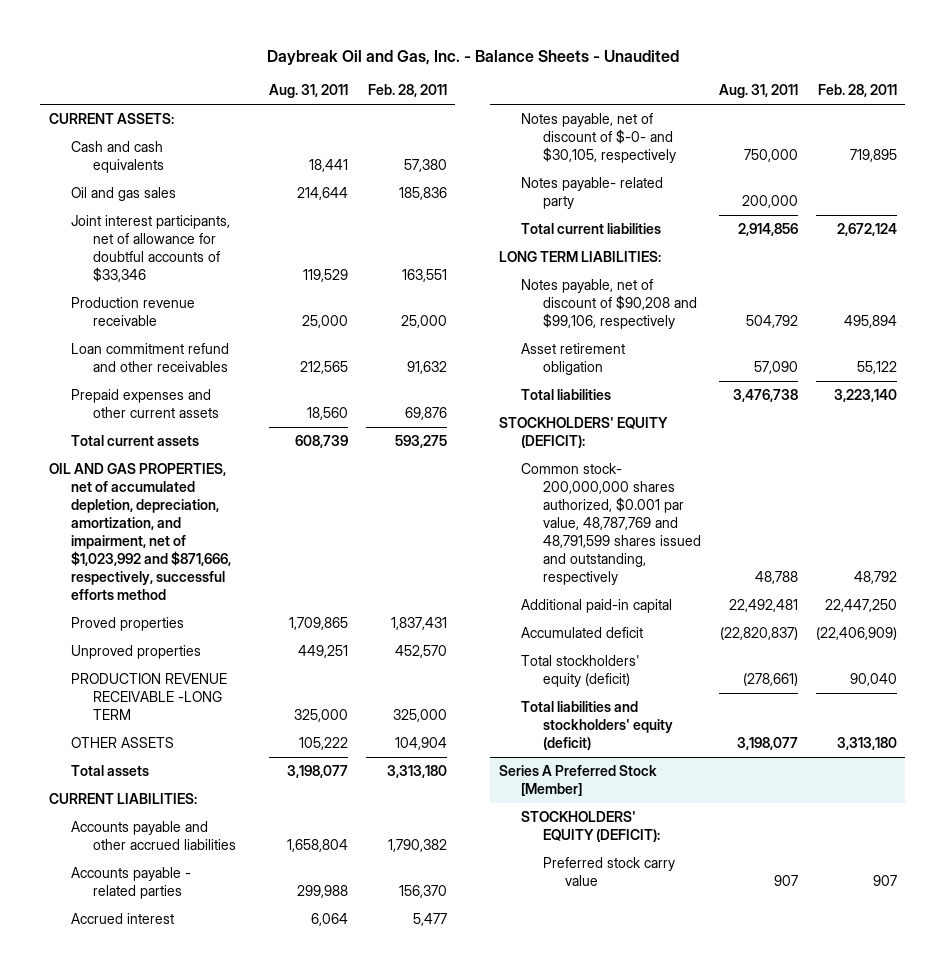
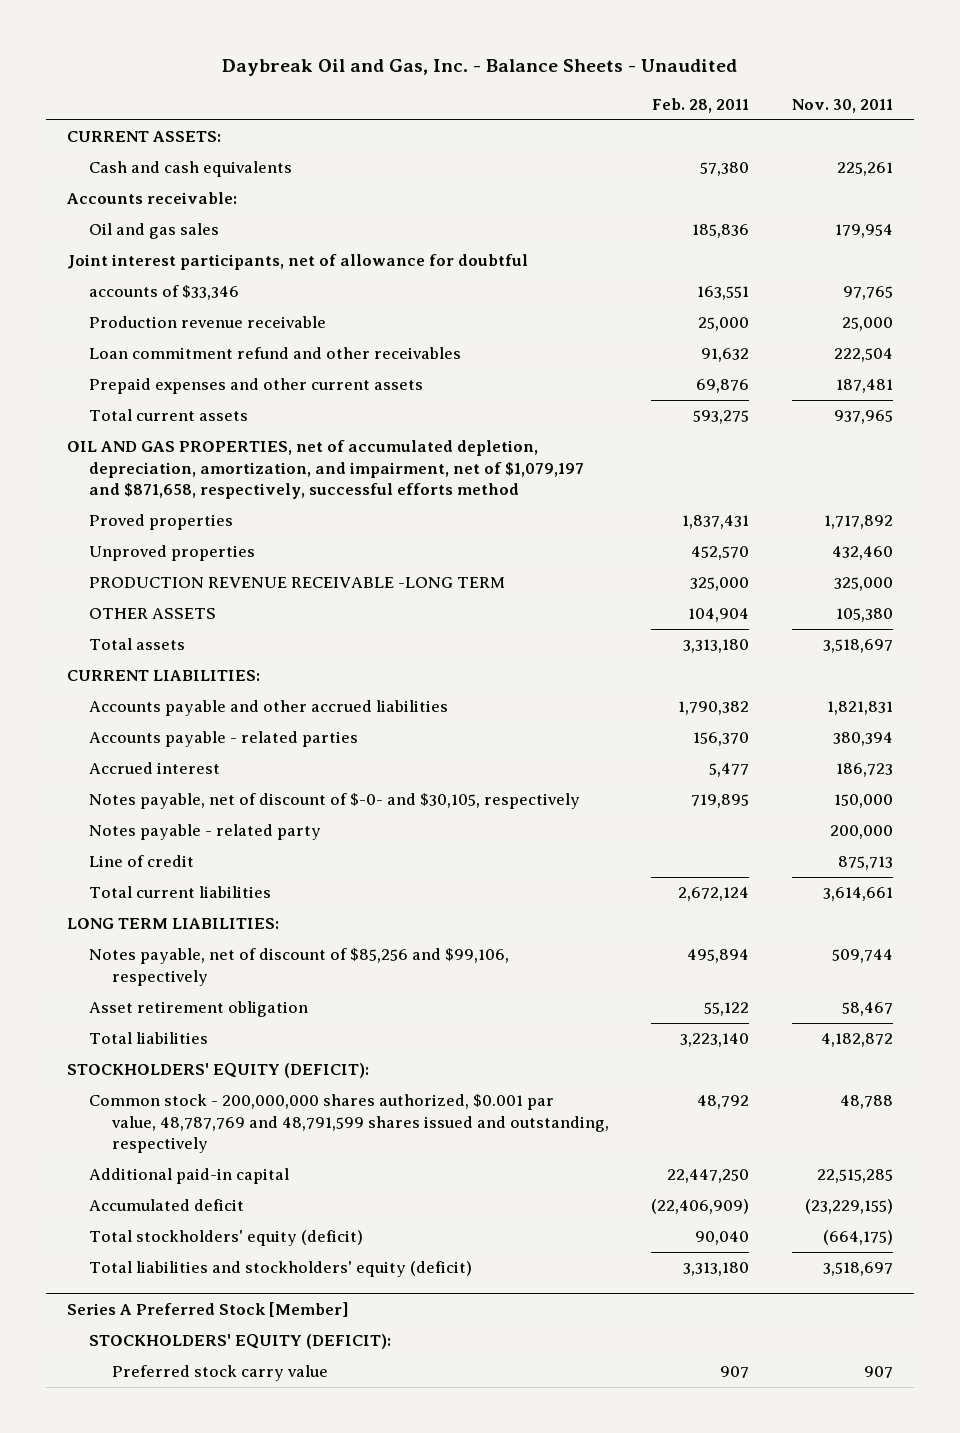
- | Aug. 31, 2011 | Feb. 28, 2011
+ | Feb. 28, 2011 | Nov. 30, 2011
+ Accounts receivable:
- Joint interest participants, net of allowance for doubtful accounts of $33,346 | 119,529 | 163,551
+ Joint interest participants, net of allowance for doubtful
+ accounts of $33,346 | 163,551 | 97,765
- OIL AND GAS PROPERTIES, net of accumulated depletion, depreciation, amortization, and impairment, net of $1,023,992 and $871,666, respectively, successful efforts method
+ OIL AND GAS PROPERTIES, net of accumulated depletion, depreciation, amortization, and impairment, net of $1,079,197 and $871,658, respectively, successful efforts method
- Notes payable- related party | 200,000 |
+ Notes payable - related party | | 200,000
+ Line of credit | | 875,713
- Notes payable, net of discount of $90,208 and $99,106, respectively | 504,792 | 495,894
+ Notes payable, net of discount of $85,256 and $99,106, respectively | 495,894 | 509,744
- Common stock- 200,000,000 shares authorized, $0.001 par value, 48,787,769 and 48,791,599 shares issued and outstanding, respectively | 48,788 | 48,792
+ Common stock - 200,000,000 shares authorized, $0.001 par value, 48,787,769 and 48,791,599 shares issued and outstanding, respectively | 48,792 | 48,788

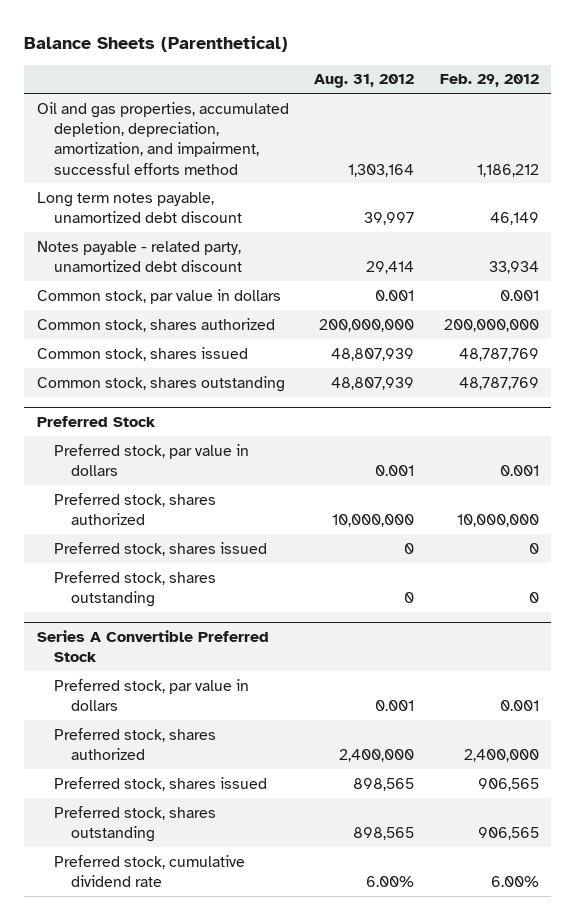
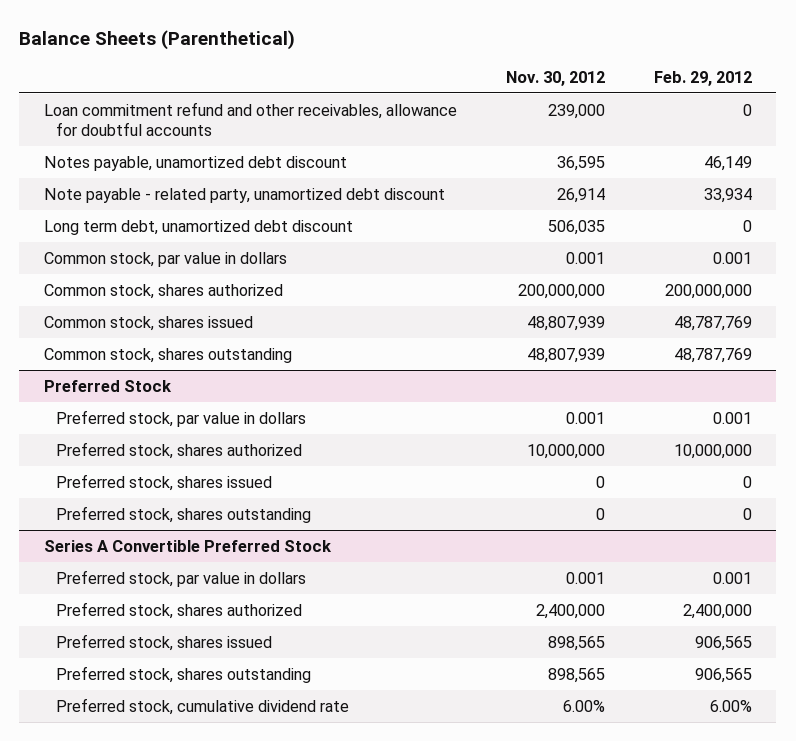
- | Aug. 31, 2012 | Feb. 29, 2012
+ | Nov. 30, 2012 | Feb. 29, 2012
- Oil and gas properties, accumulated depletion, depreciation, amortization, and impairment, successful efforts method | 1,303,164 | 1,186,212
- Long term notes payable, unamortized debt discount | 39,997 | 46,149
- Notes payable - related party, unamortized debt discount | 29,414 | 33,934
+ Loan commitment refund and other receivables, allowance for doubtful accounts | 239,000 | 0
+ Notes payable, unamortized debt discount | 36,595 | 46,149
+ Note payable - related party, unamortized debt discount | 26,914 | 33,934
+ Long term debt, unamortized debt discount | 506,035 | 0

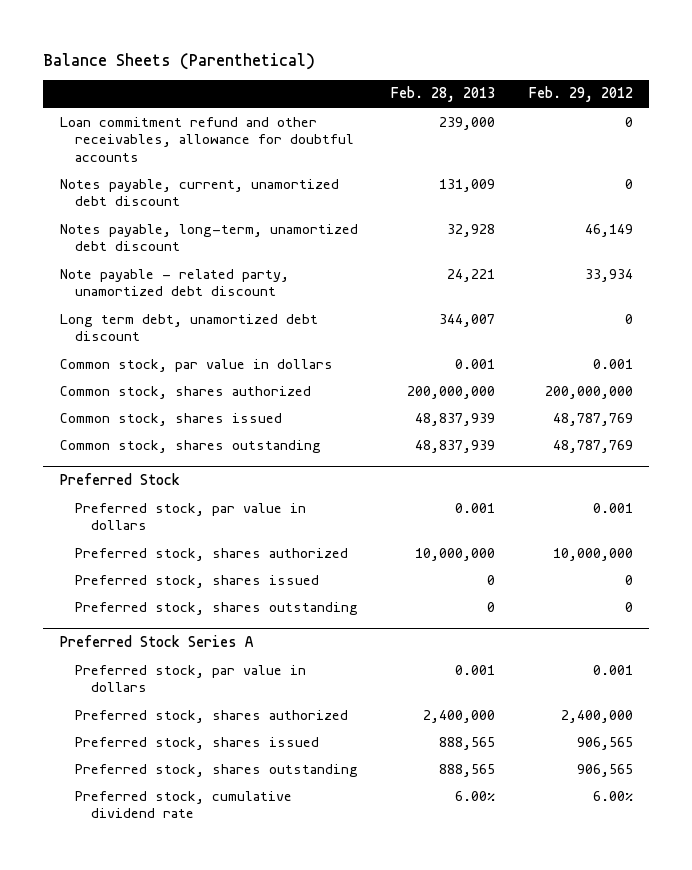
- | Nov. 30, 2012 | Feb. 29, 2012
+ | Feb. 28, 2013 | Feb. 29, 2012
- Notes payable, unamortized debt discount | 36,595 | 46,149
+ Notes payable, current, unamortized debt discount | 131,009 | 0
+ Notes payable, long-term, unamortized debt discount | 32,928 | 46,149
- Series A Convertible Preferred Stock
+ Preferred Stock Series A

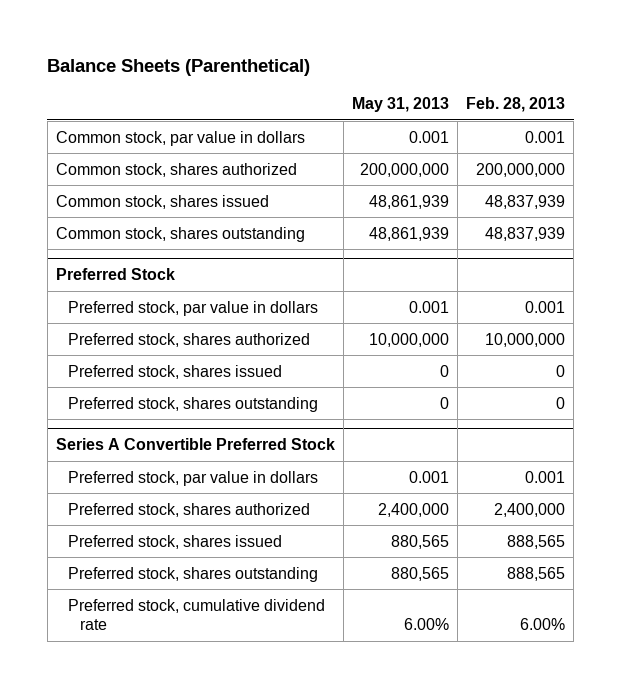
- | Feb. 28, 2013 | Feb. 29, 2012
+ | May 31, 2013 | Feb. 28, 2013
- Loan commitment refund and other receivables, allowance for doubtful accounts | 239,000 | 0
- Notes payable, current, unamortized debt discount | 131,009 | 0
- Notes payable, long-term, unamortized debt discount | 32,928 | 46,149
- Note payable - related party, unamortized debt discount | 24,221 | 33,934
- Long term debt, unamortized debt discount | 344,007 | 0
- Preferred Stock Series A
+ Series A Convertible Preferred Stock

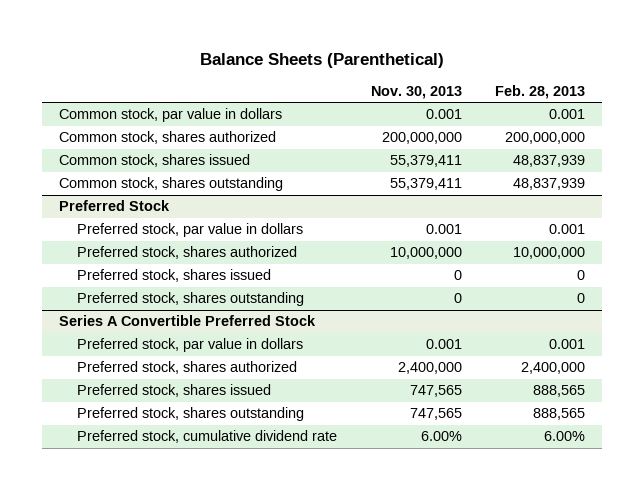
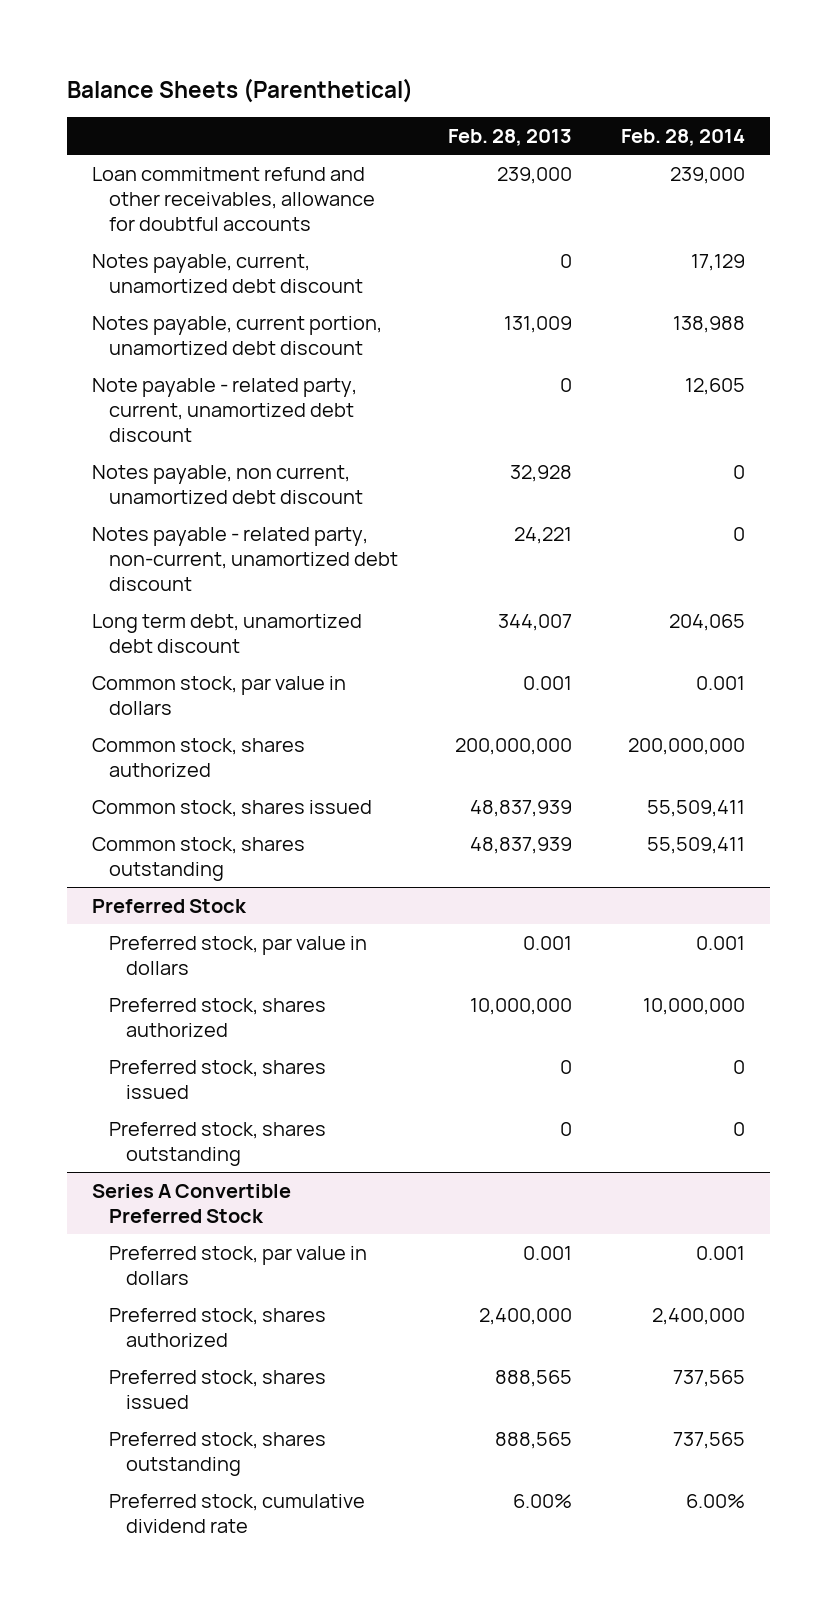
- | Nov. 30, 2013 | Feb. 28, 2013
+ | Feb. 28, 2013 | Feb. 28, 2014
+ Loan commitment refund and other receivables, allowance for doubtful accounts | 239,000 | 239,000
+ Notes payable, current, unamortized debt discount | 0 | 17,129
+ Notes payable, current portion, unamortized debt discount | 131,009 | 138,988
+ Note payable - related party, current, unamortized debt discount | 0 | 12,605
+ Notes payable, non current, unamortized debt discount | 32,928 | 0
+ Notes payable - related party, non-current, unamortized debt discount | 24,221 | 0
+ Long term debt, unamortized debt discount | 344,007 | 204,065

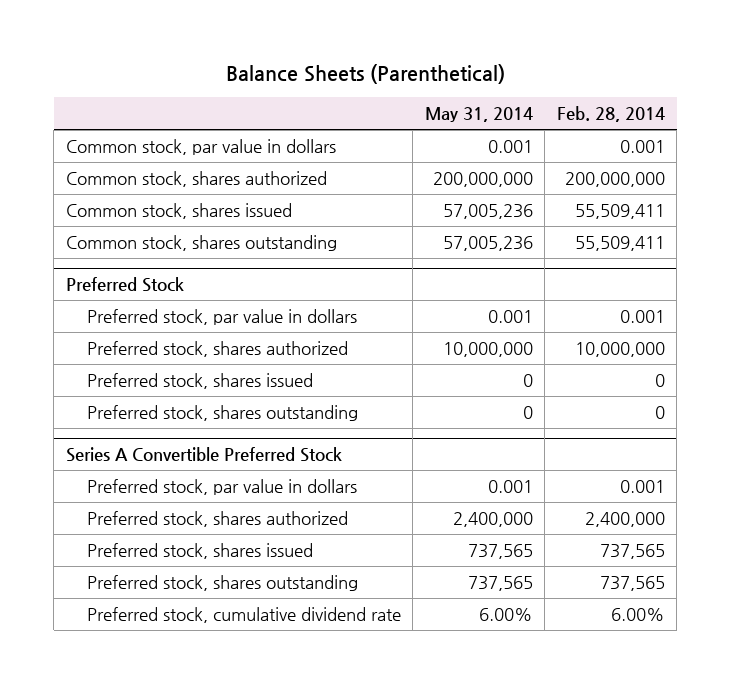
- | Feb. 28, 2013 | Feb. 28, 2014
+ | May 31, 2014 | Feb. 28, 2014
- Loan commitment refund and other receivables, allowance for doubtful accounts | 239,000 | 239,000
- Notes payable, current, unamortized debt discount | 0 | 17,129
- Notes payable, current portion, unamortized debt discount | 131,009 | 138,988
- Note payable - related party, current, unamortized debt discount | 0 | 12,605
- Notes payable, non current, unamortized debt discount | 32,928 | 0
- Notes payable - related party, non-current, unamortized debt discount | 24,221 | 0
- Long term debt, unamortized debt discount | 344,007 | 204,065

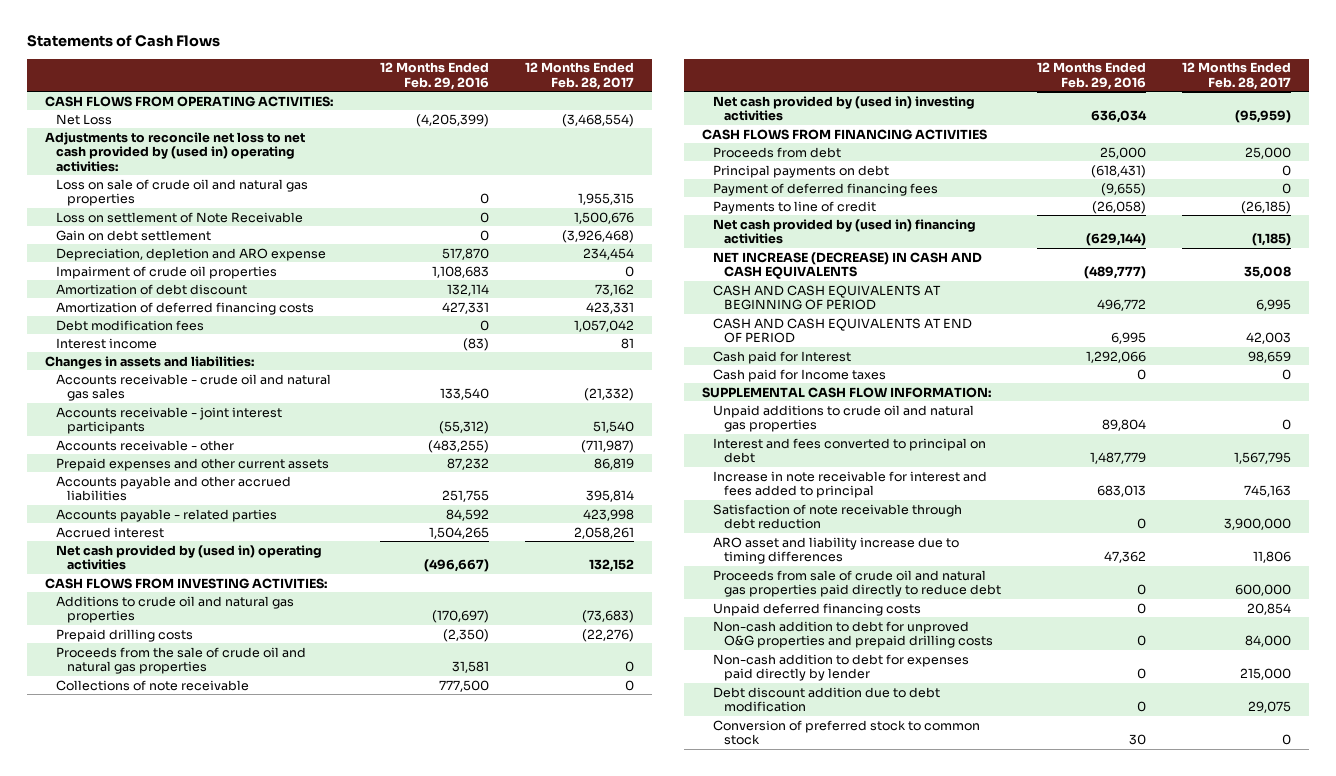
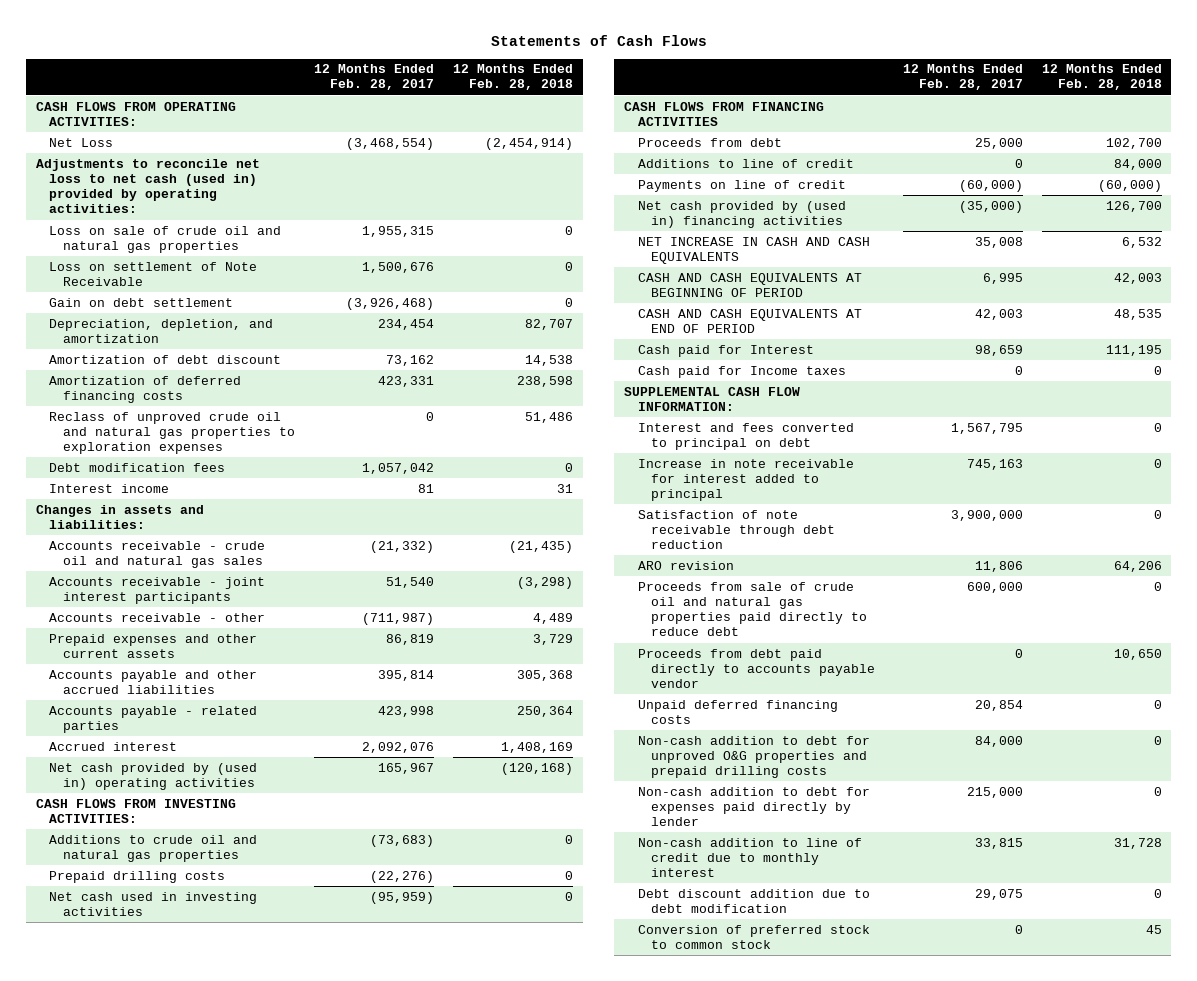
- | 12 Months Ended Feb. 29, 2016 | 12 Months Ended Feb. 28, 2017
+ | 12 Months Ended Feb. 28, 2017 | 12 Months Ended Feb. 28, 2018
- Adjustments to reconcile net loss to net cash provided by (used in) operating activities:
+ Adjustments to reconcile net loss to net cash (used in) provided by operating activities:
- Depreciation, depletion and ARO expense | 517,870 | 234,454
- Impairment of crude oil properties | 1,108,683 | 0
+ Depreciation, depletion, and amortization | 234,454 | 82,707
+ Reclass of unproved crude oil and natural gas properties to exploration expenses | 0 | 51,486
- Accrued interest | 1,504,265 | 2,058,261
- Net cash provided by (used in) operating activities | (496,667) | 132,152
+ Accrued interest | 2,092,076 | 1,408,169
+ Net cash provided by (used in) operating activities | 165,967 | (120,168)
- Proceeds from the sale of crude oil and natural gas properties | 31,581 | 0
- Collections of note receivable | 777,500 | 0
- Net cash provided by (used in) investing activities | 636,034 | (95,959)
+ Net cash used in investing activities | (95,959) | 0
- Principal payments on debt | (618,431) | 0
- Payment of deferred financing fees | (9,655) | 0
- Payments to line of credit | (26,058) | (26,185)
- Net cash provided by (used in) financing activities | (629,144) | (1,185)
- NET INCREASE (DECREASE) IN CASH AND CASH EQUIVALENTS | (489,777) | 35,008
+ Additions to line of credit | 0 | 84,000
+ Payments on line of credit | (60,000) | (60,000)
+ Net cash provided by (used in) financing activities | (35,000) | 126,700
+ NET INCREASE IN CASH AND CASH EQUIVALENTS | 35,008 | 6,532
- Unpaid additions to crude oil and natural gas properties | 89,804 | 0
- Increase in note receivable for interest and fees added to principal | 683,013 | 745,163
+ Increase in note receivable for interest added to principal | 745,163 | 0
- ARO asset and liability increase due to timing differences | 47,362 | 11,806
+ ARO revision | 11,806 | 64,206
+ Proceeds from debt paid directly to accounts payable vendor | 0 | 10,650
+ Non-cash addition to line of credit due to monthly interest | 33,815 | 31,728

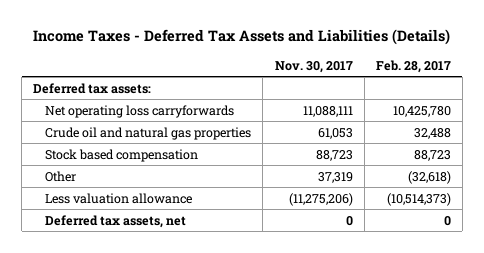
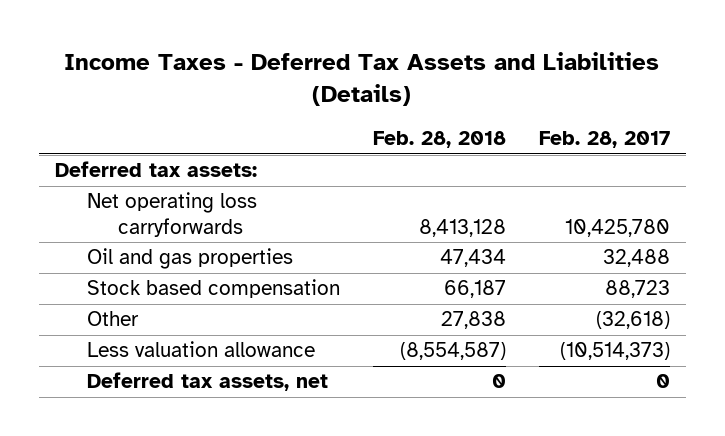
- | Nov. 30, 2017 | Feb. 28, 2017
+ | Feb. 28, 2018 | Feb. 28, 2017
- Crude oil and natural gas properties | 61,053 | 32,488
+ Oil and gas properties | 47,434 | 32,488

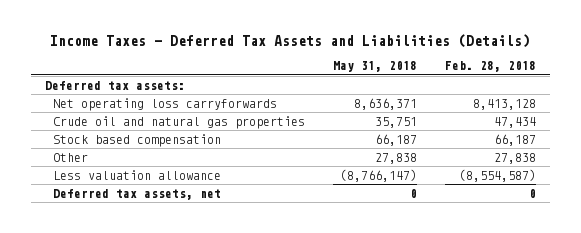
- | Feb. 28, 2018 | Feb. 28, 2017
+ | May 31, 2018 | Feb. 28, 2018
- Oil and gas properties | 47,434 | 32,488
+ Crude oil and natural gas properties | 35,751 | 47,434

